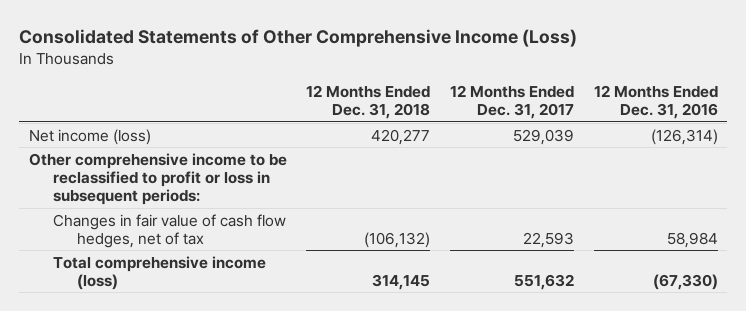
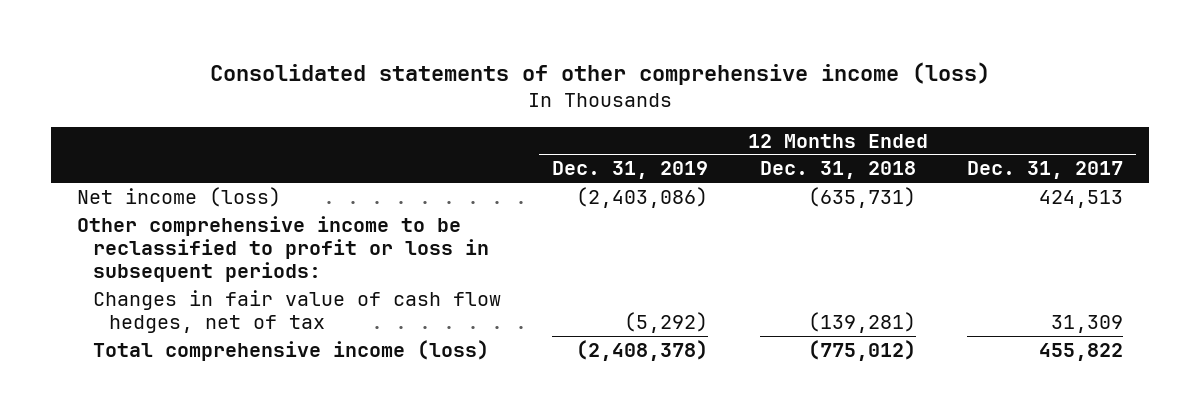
- Consolidated Statements of Other Comprehensive Income (Loss)
+ Consolidated statements of other comprehensive income (loss)
- | 12 Months Ended Dec. 31, 2018 | 12 Months Ended Dec. 31, 2017 | 12 Months Ended Dec. 31, 2016
+ | 12 Months Ended Dec. 31, 2019 | 12 Months Ended Dec. 31, 2018 | 12 Months Ended Dec. 31, 2017
- Net income (loss) | 420,277 | 529,039 | (126,314)
+ Net income (loss) | (2,403,086) | (635,731) | 424,513
- Changes in fair value of cash flow hedges, net of tax | (106,132) | 22,593 | 58,984
- Total comprehensive income (loss) | 314,145 | 551,632 | (67,330)
+ Changes in fair value of cash flow hedges, net of tax | (5,292) | (139,281) | 31,309
+ Total comprehensive income (loss) | (2,408,378) | (775,012) | 455,822

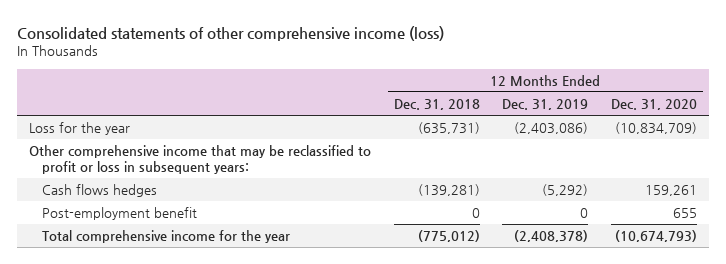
- | 12 Months Ended Dec. 31, 2019 | 12 Months Ended Dec. 31, 2018 | 12 Months Ended Dec. 31, 2017
+ | 12 Months Ended Dec. 31, 2018 | 12 Months Ended Dec. 31, 2019 | 12 Months Ended Dec. 31, 2020
- Net income (loss) | (2,403,086) | (635,731) | 424,513
- Other comprehensive income to be reclassified to profit or loss in subsequent periods:
- Changes in fair value of cash flow hedges, net of tax | (5,292) | (139,281) | 31,309
- Total comprehensive income (loss) | (2,408,378) | (775,012) | 455,822
+ Loss for the year | (635,731) | (2,403,086) | (10,834,709)
+ Other comprehensive income that may be reclassified to profit or loss in subsequent years:
+ Cash flows hedges | (139,281) | (5,292) | 159,261
+ Post-employment benefit | 0 | 0 | 655
+ Total comprehensive income for the year | (775,012) | (2,408,378) | (10,674,793)

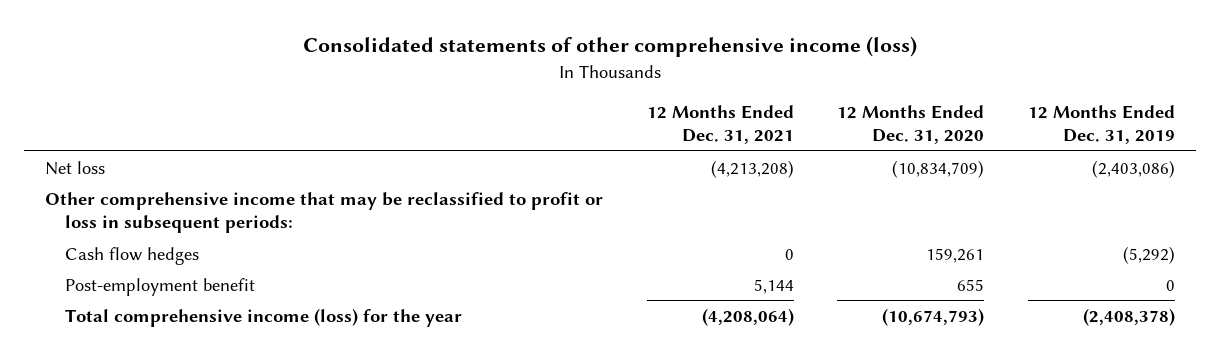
- | 12 Months Ended Dec. 31, 2018 | 12 Months Ended Dec. 31, 2019 | 12 Months Ended Dec. 31, 2020
+ | 12 Months Ended Dec. 31, 2021 | 12 Months Ended Dec. 31, 2020 | 12 Months Ended Dec. 31, 2019
- Loss for the year | (635,731) | (2,403,086) | (10,834,709)
- Other comprehensive income that may be reclassified to profit or loss in subsequent years:
- Cash flows hedges | (139,281) | (5,292) | 159,261
+ Net loss | (4,213,208) | (10,834,709) | (2,403,086)
+ Other comprehensive income that may be reclassified to profit or loss in subsequent periods:
+ Cash flow hedges | 0 | 159,261 | (5,292)
- Total comprehensive income for the year | (775,012) | (2,408,378) | (10,674,793)
+ Total comprehensive income (loss) for the year | (4,208,064) | (10,674,793) | (2,408,378)

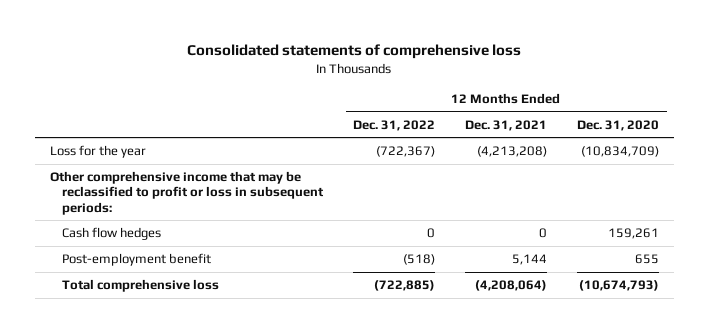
- Consolidated statements of other comprehensive income (loss)
+ Consolidated statements of comprehensive loss
- | 12 Months Ended Dec. 31, 2021 | 12 Months Ended Dec. 31, 2020 | 12 Months Ended Dec. 31, 2019
+ | 12 Months Ended Dec. 31, 2022 | 12 Months Ended Dec. 31, 2021 | 12 Months Ended Dec. 31, 2020
- Net loss | (4,213,208) | (10,834,709) | (2,403,086)
+ Loss for the year | (722,367) | (4,213,208) | (10,834,709)
- Total comprehensive income (loss) for the year | (4,208,064) | (10,674,793) | (2,408,378)
+ Total comprehensive loss | (722,885) | (4,208,064) | (10,674,793)

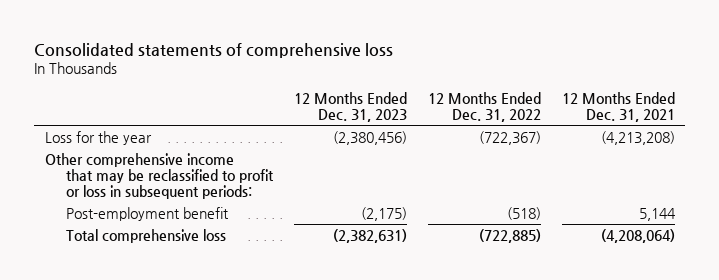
- | 12 Months Ended Dec. 31, 2022 | 12 Months Ended Dec. 31, 2021 | 12 Months Ended Dec. 31, 2020
+ | 12 Months Ended Dec. 31, 2023 | 12 Months Ended Dec. 31, 2022 | 12 Months Ended Dec. 31, 2021
- Cash flow hedges | 0 | 0 | 159,261

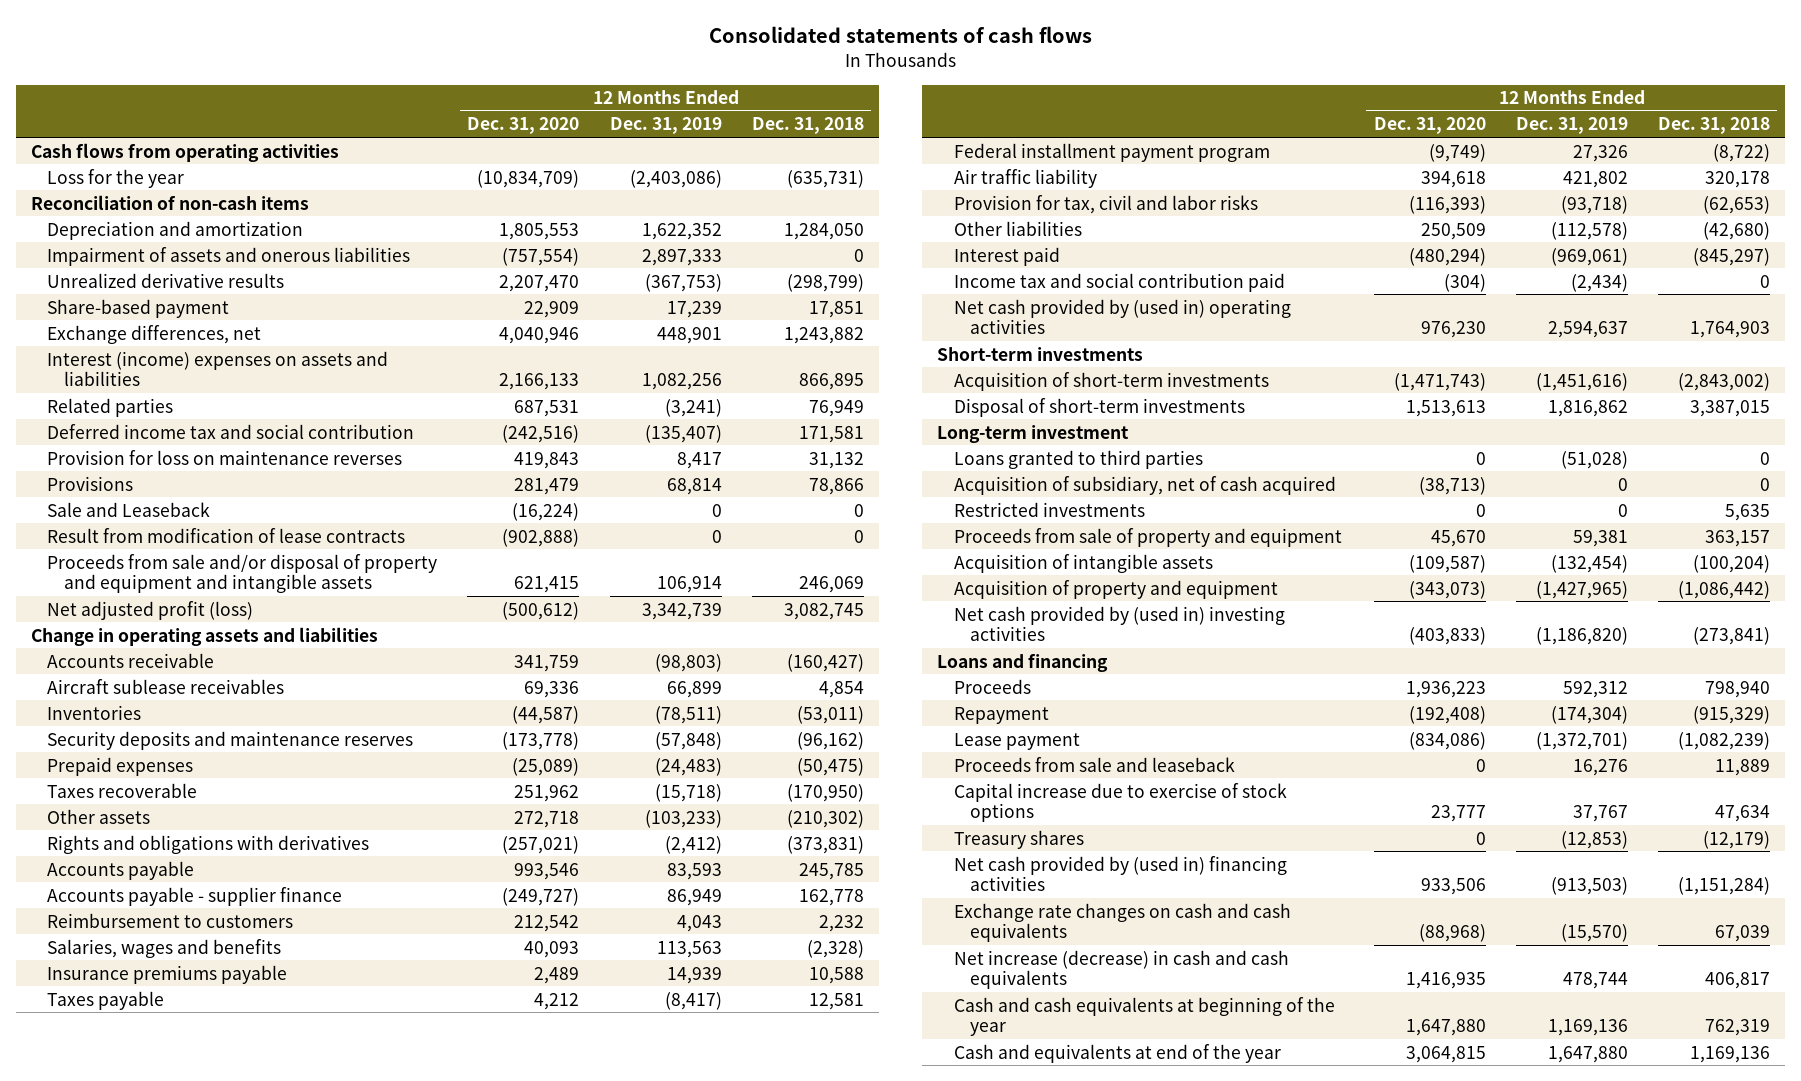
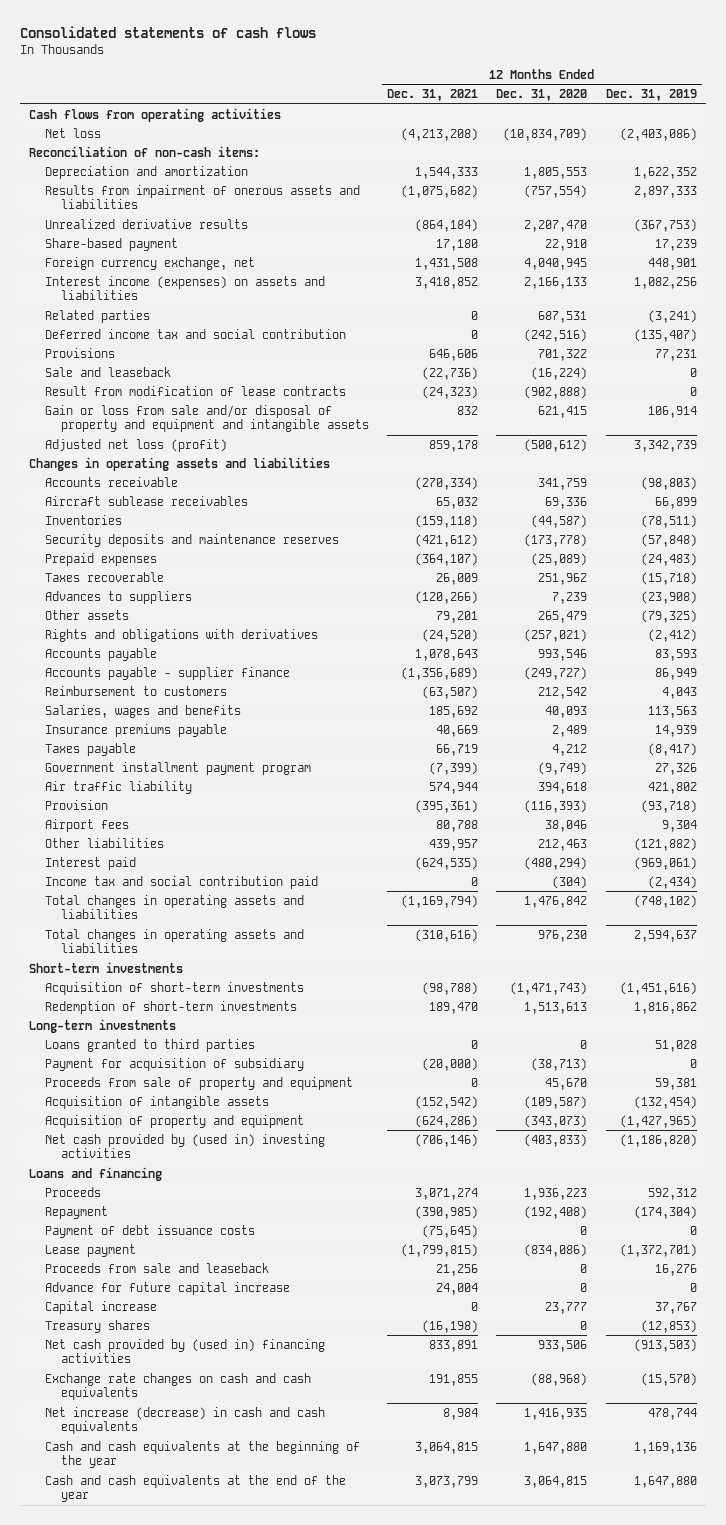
- | 12 Months Ended Dec. 31, 2020 | 12 Months Ended Dec. 31, 2019 | 12 Months Ended Dec. 31, 2018
+ | 12 Months Ended Dec. 31, 2021 | 12 Months Ended Dec. 31, 2020 | 12 Months Ended Dec. 31, 2019
- Loss for the year | (10,834,709) | (2,403,086) | (635,731)
- Reconciliation of non-cash items
+ Net loss | (4,213,208) | (10,834,709) | (2,403,086)
+ Reconciliation of non-cash items:
- Impairment of assets and onerous liabilities | (757,554) | 2,897,333 | 0
+ Results from impairment of onerous assets and liabilities | (1,075,682) | (757,554) | 2,897,333
- Share-based payment | 22,909 | 17,239 | 17,851
- Exchange differences, net | 4,040,946 | 448,901 | 1,243,882
- Interest (income) expenses on assets and liabilities | 2,166,133 | 1,082,256 | 866,895
+ Share-based payment | 17,180 | 22,910 | 17,239
+ Foreign currency exchange, net | 1,431,508 | 4,040,945 | 448,901
+ Interest income (expenses) on assets and liabilities | 3,418,852 | 2,166,133 | 1,082,256
- Provision for loss on maintenance reverses | 419,843 | 8,417 | 31,132
- Provisions | 281,479 | 68,814 | 78,866
- Sale and Leaseback | (16,224) | 0 | 0
+ Provisions | 646,606 | 701,322 | 77,231
+ Sale and leaseback | (22,736) | (16,224) | 0
- Proceeds from sale and/or disposal of property and equipment and intangible assets | 621,415 | 106,914 | 246,069
- Net adjusted profit (loss) | (500,612) | 3,342,739 | 3,082,745
- Change in operating assets and liabilities
+ Gain or loss from sale and/or disposal of property and equipment and intangible assets | 832 | 621,415 | 106,914
+ Adjusted net loss (profit) | 859,178 | (500,612) | 3,342,739
+ Changes in operating assets and liabilities
- Other assets | 272,718 | (103,233) | (210,302)
+ Advances to suppliers | (120,266) | 7,239 | (23,908)
+ Other assets | 79,201 | 265,479 | (79,325)
- Federal installment payment program | (9,749) | 27,326 | (8,722)
+ Government installment payment program | (7,399) | (9,749) | 27,326
- Provision for tax, civil and labor risks | (116,393) | (93,718) | (62,653)
- Other liabilities | 250,509 | (112,578) | (42,680)
+ Provision | (395,361) | (116,393) | (93,718)
+ Airport fees | 80,788 | 38,046 | 9,304
+ Other liabilities | 439,957 | 212,463 | (121,882)
- Net cash provided by (used in) operating activities | 976,230 | 2,594,637 | 1,764,903
+ Total changes in operating assets and liabilities | (1,169,794) | 1,476,842 | (748,102)
+ Total changes in operating assets and liabilities | (310,616) | 976,230 | 2,594,637
- Disposal of short-term investments | 1,513,613 | 1,816,862 | 3,387,015
- Long-term investment
- Loans granted to third parties | 0 | (51,028) | 0
- Acquisition of subsidiary, net of cash acquired | (38,713) | 0 | 0
- Restricted investments | 0 | 0 | 5,635
+ Redemption of short-term investments | 189,470 | 1,513,613 | 1,816,862
+ Long-term investments
+ Loans granted to third parties | 0 | 0 | 51,028
+ Payment for acquisition of subsidiary | (20,000) | (38,713) | 0
+ Payment of debt issuance costs | (75,645) | 0 | 0
- Capital increase due to exercise of stock options | 23,777 | 37,767 | 47,634
+ Advance for future capital increase | 24,004 | 0 | 0
+ Capital increase | 0 | 23,777 | 37,767
- Cash and cash equivalents at beginning of the year | 1,647,880 | 1,169,136 | 762,319
- Cash and equivalents at end of the year | 3,064,815 | 1,647,880 | 1,169,136
+ Cash and cash equivalents at the beginning of the year | 3,064,815 | 1,647,880 | 1,169,136
+ Cash and cash equivalents at the end of the year | 3,073,799 | 3,064,815 | 1,647,880

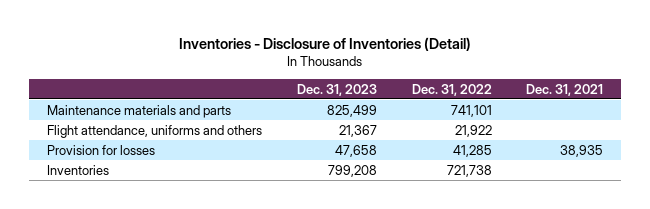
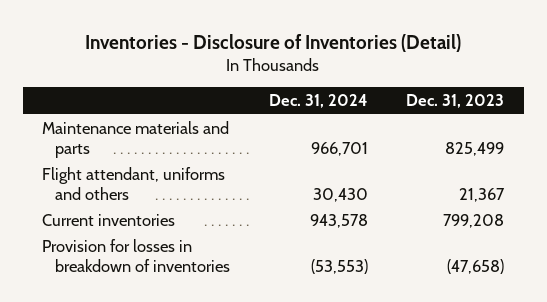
- | Dec. 31, 2023 | Dec. 31, 2022 | Dec. 31, 2021
+ | Dec. 31, 2024 | Dec. 31, 2023
- Flight attendance, uniforms and others | 21,367 | 21,922 |
- Provision for losses | 47,658 | 41,285 | 38,935
- Inventories | 799,208 | 721,738 |
+ Flight attendant, uniforms and others | 30,430 | 21,367
+ Current inventories | 943,578 | 799,208
+ Provision for losses in breakdown of inventories | (53,553) | (47,658)

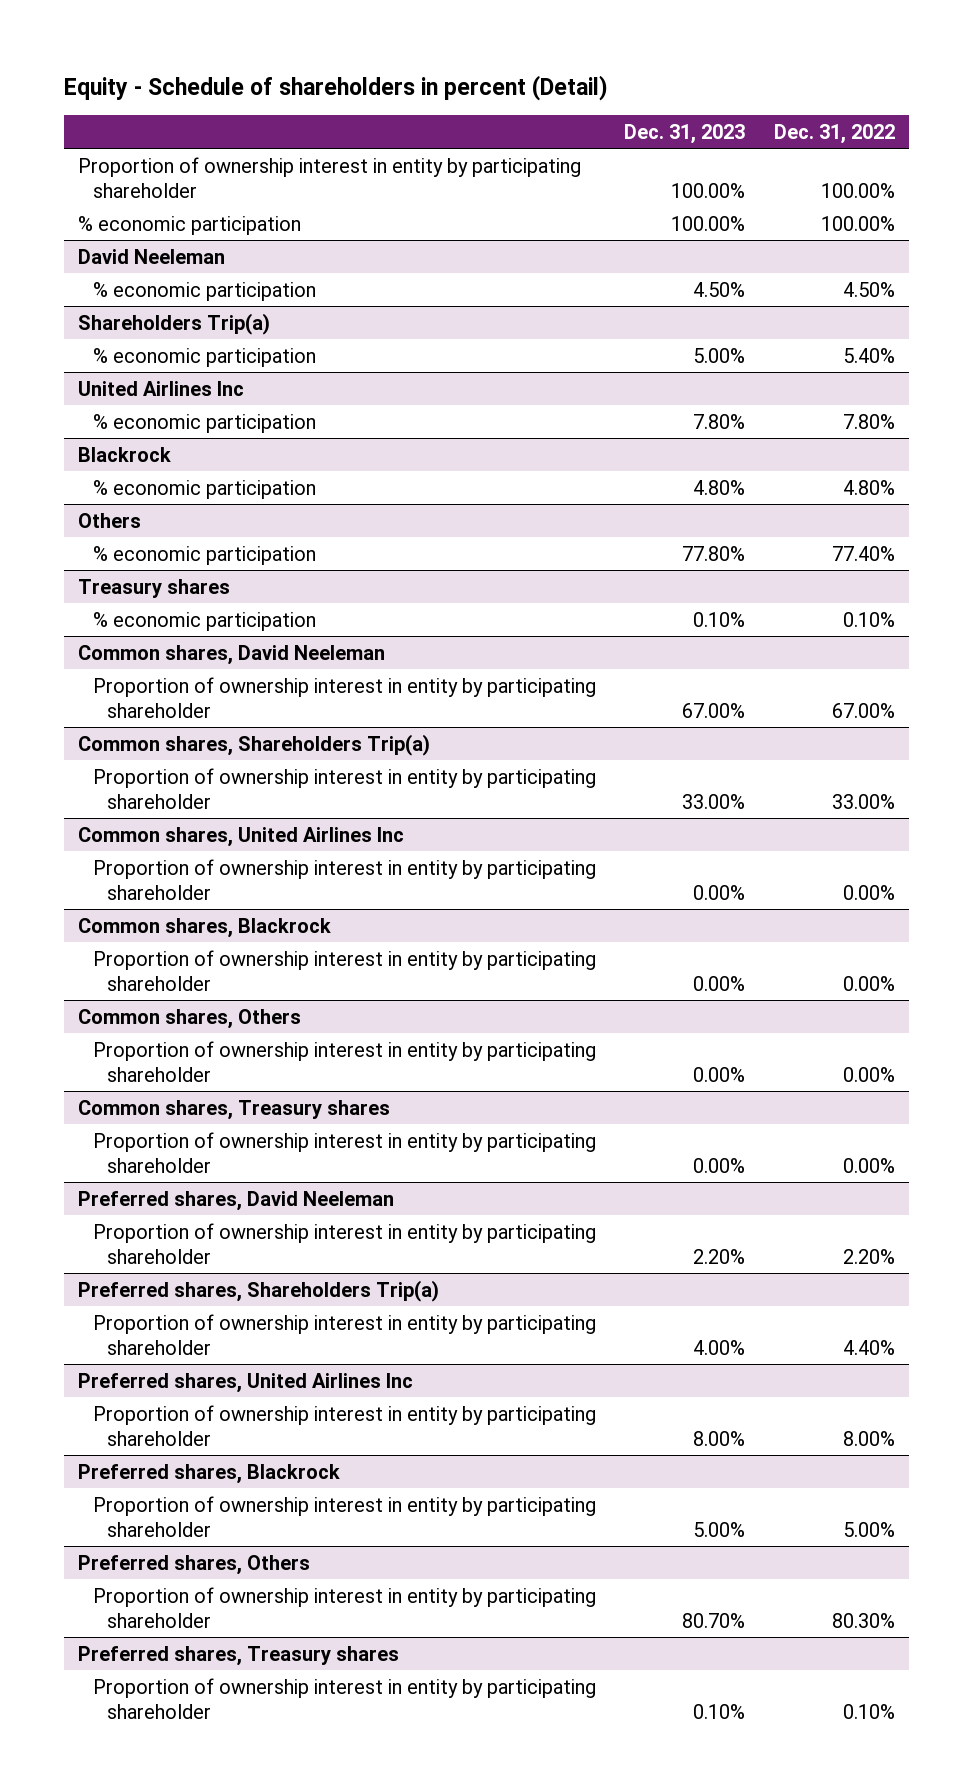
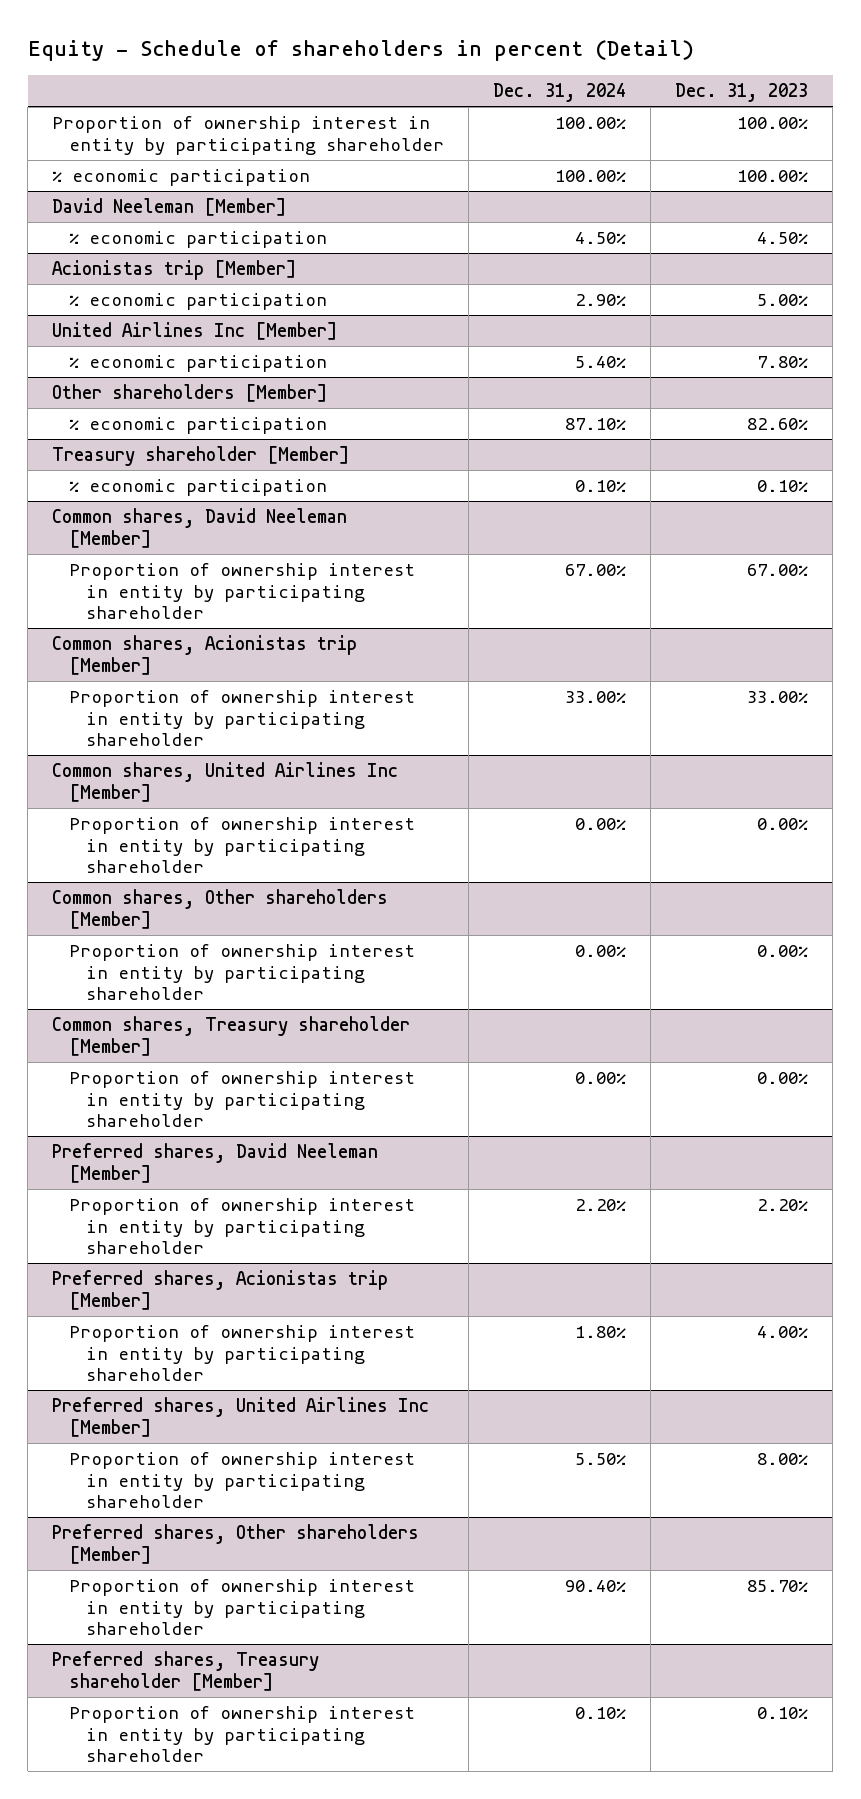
- | Dec. 31, 2023 | Dec. 31, 2022
+ | Dec. 31, 2024 | Dec. 31, 2023
- David Neeleman
+ David Neeleman [Member]
- Shareholders Trip(a)
+ Acionistas trip [Member]
- United Airlines Inc
+ United Airlines Inc [Member]
- Blackrock
- % economic participation | 4.80% | 4.80%
- Others
- % economic participation | 77.80% | 77.40%
- Treasury shares
+ Other shareholders [Member]
+ % economic participation | 87.10% | 82.60%
+ Treasury shareholder [Member]
- Common shares, David Neeleman
+ Common shares, David Neeleman [Member]
- Common shares, Shareholders Trip(a)
+ Common shares, Acionistas trip [Member]
- Common shares, United Airlines Inc
- Proportion of ownership interest in entity by participating shareholder | 0.00% | 0.00%
- Common shares, Blackrock
+ Common shares, United Airlines Inc [Member]
- Common shares, Others
+ Common shares, Other shareholders [Member]
- Common shares, Treasury shares
+ Common shares, Treasury shareholder [Member]
- Preferred shares, David Neeleman
+ Preferred shares, David Neeleman [Member]
- Preferred shares, Shareholders Trip(a)
+ Preferred shares, Acionistas trip [Member]
- Preferred shares, United Airlines Inc
+ Preferred shares, United Airlines Inc [Member]
- Preferred shares, Blackrock
- Proportion of ownership interest in entity by participating shareholder | 5.00% | 5.00%
- Preferred shares, Others
- Proportion of ownership interest in entity by participating shareholder | 80.70% | 80.30%
- Preferred shares, Treasury shares
+ Preferred shares, Other shareholders [Member]
+ Proportion of ownership interest in entity by participating shareholder | 90.40% | 85.70%
+ Preferred shares, Treasury shareholder [Member]

